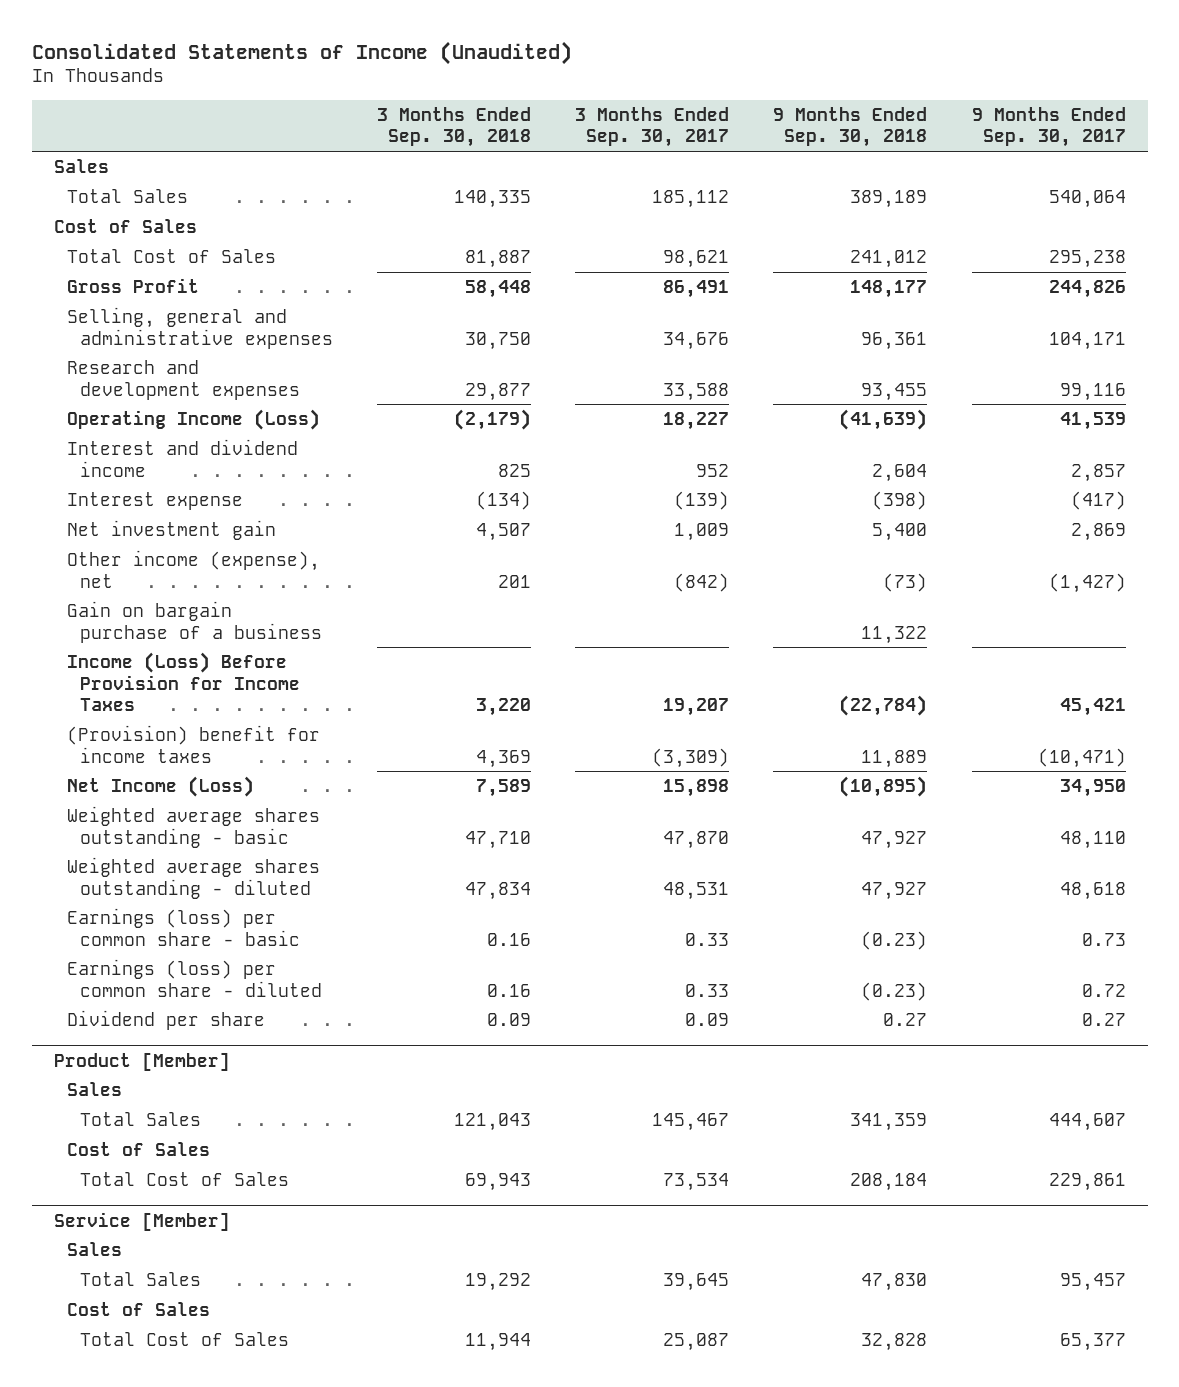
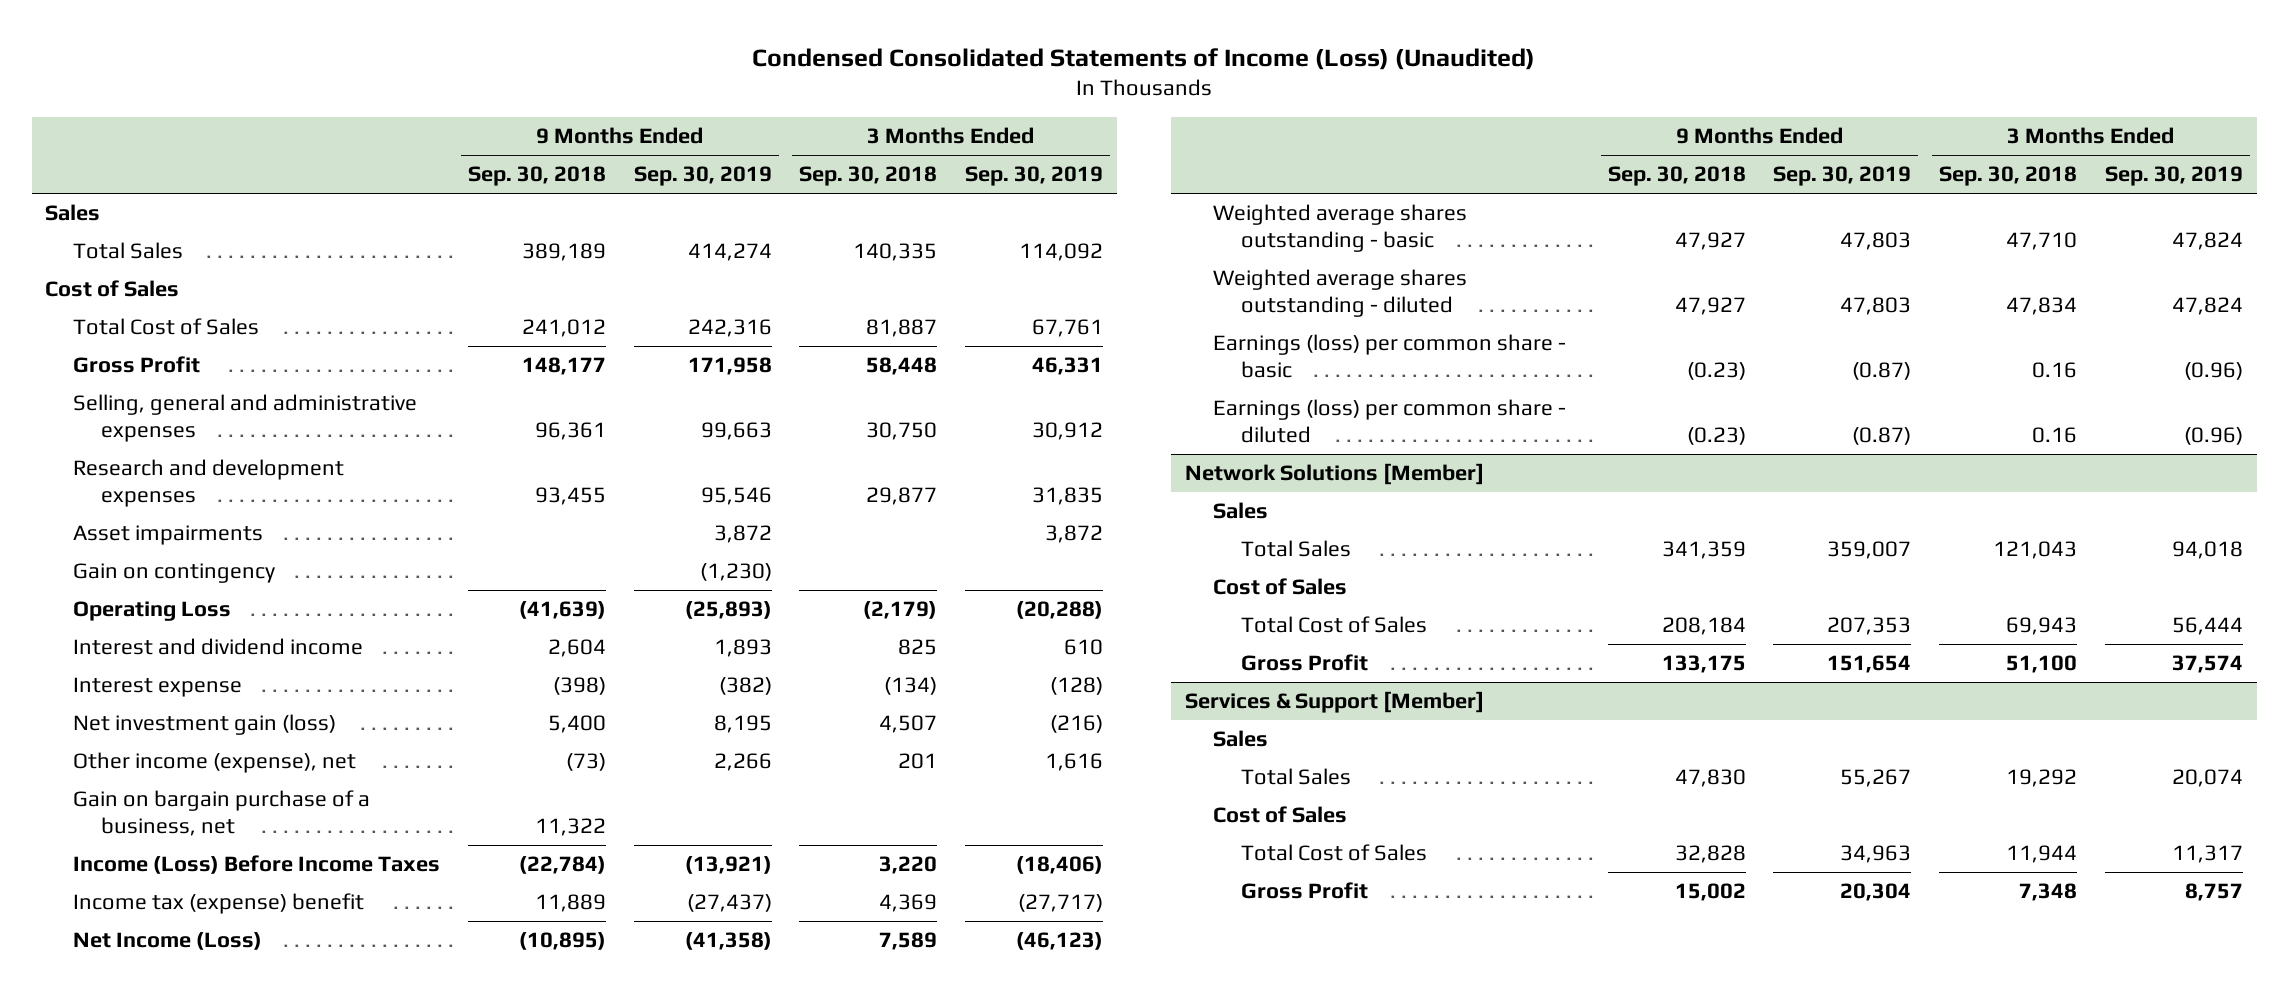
- Consolidated Statements of Income (Unaudited)
+ Condensed Consolidated Statements of Income (Loss) (Unaudited)
- | 3 Months Ended Sep. 30, 2018 | 3 Months Ended Sep. 30, 2017 | 9 Months Ended Sep. 30, 2018 | 9 Months Ended Sep. 30, 2017
+ | 9 Months Ended Sep. 30, 2018 | 9 Months Ended Sep. 30, 2019 | 3 Months Ended Sep. 30, 2018 | 3 Months Ended Sep. 30, 2019
- Operating Income (Loss) | (2,179) | 18,227 | (41,639) | 41,539
+ Asset impairments | | 3,872 | | 3,872
+ Gain on contingency | | (1,230) | |
+ Operating Loss | (41,639) | (25,893) | (2,179) | (20,288)
- Net investment gain | 4,507 | 1,009 | 5,400 | 2,869
+ Net investment gain (loss) | 5,400 | 8,195 | 4,507 | (216)
- Gain on bargain purchase of a business | | | 11,322 |
- Income (Loss) Before Provision for Income Taxes | 3,220 | 19,207 | (22,784) | 45,421
- (Provision) benefit for income taxes | 4,369 | (3,309) | 11,889 | (10,471)
+ Gain on bargain purchase of a business, net | 11,322 | | |
+ Income (Loss) Before Income Taxes | (22,784) | (13,921) | 3,220 | (18,406)
+ Income tax (expense) benefit | 11,889 | (27,437) | 4,369 | (27,717)
- Dividend per share | 0.09 | 0.09 | 0.27 | 0.27
- Product [Member]
+ Network Solutions [Member]
- Service [Member]
+ Gross Profit | 133,175 | 151,654 | 51,100 | 37,574
+ Services & Support [Member]
+ Gross Profit | 15,002 | 20,304 | 7,348 | 8,757

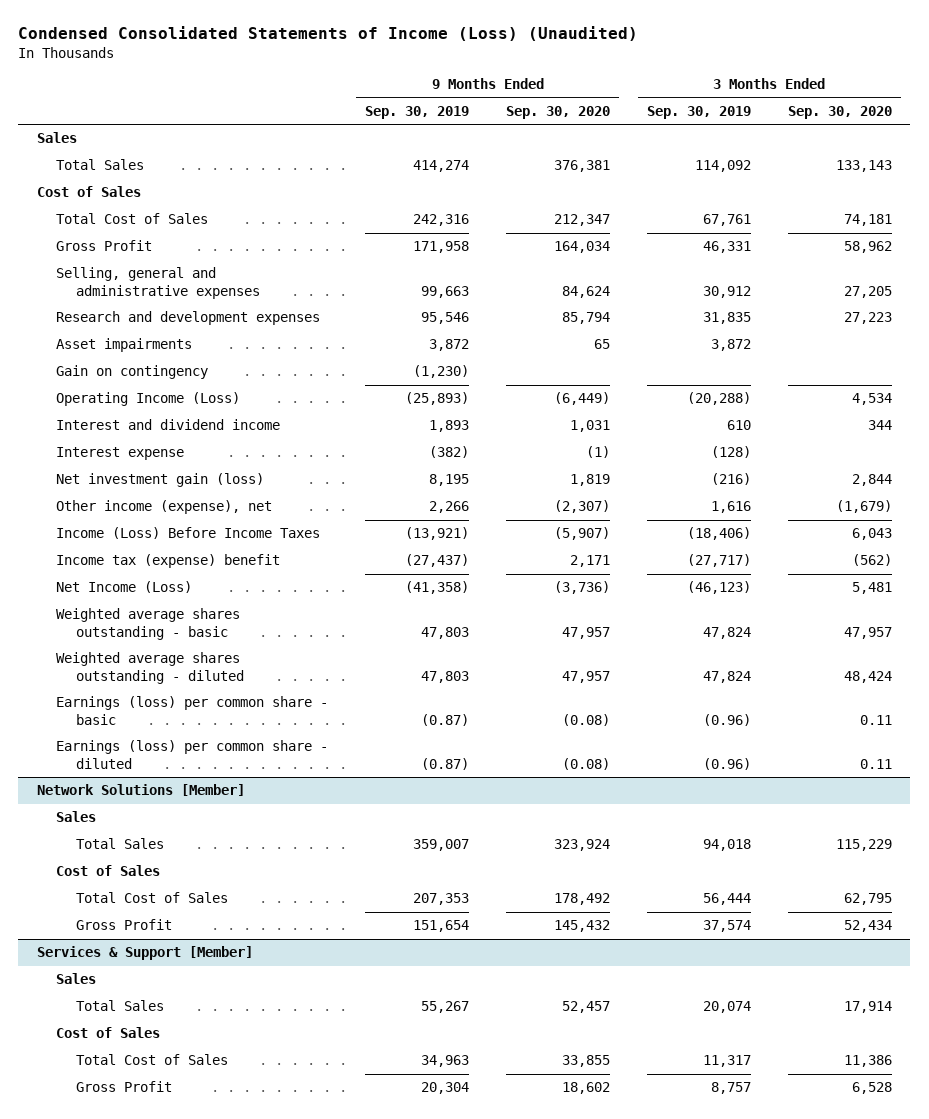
- | 9 Months Ended Sep. 30, 2018 | 9 Months Ended Sep. 30, 2019 | 3 Months Ended Sep. 30, 2018 | 3 Months Ended Sep. 30, 2019
+ | 9 Months Ended Sep. 30, 2019 | 9 Months Ended Sep. 30, 2020 | 3 Months Ended Sep. 30, 2019 | 3 Months Ended Sep. 30, 2020
- Operating Loss | (41,639) | (25,893) | (2,179) | (20,288)
+ Operating Income (Loss) | (25,893) | (6,449) | (20,288) | 4,534
- Gain on bargain purchase of a business, net | 11,322 | | |

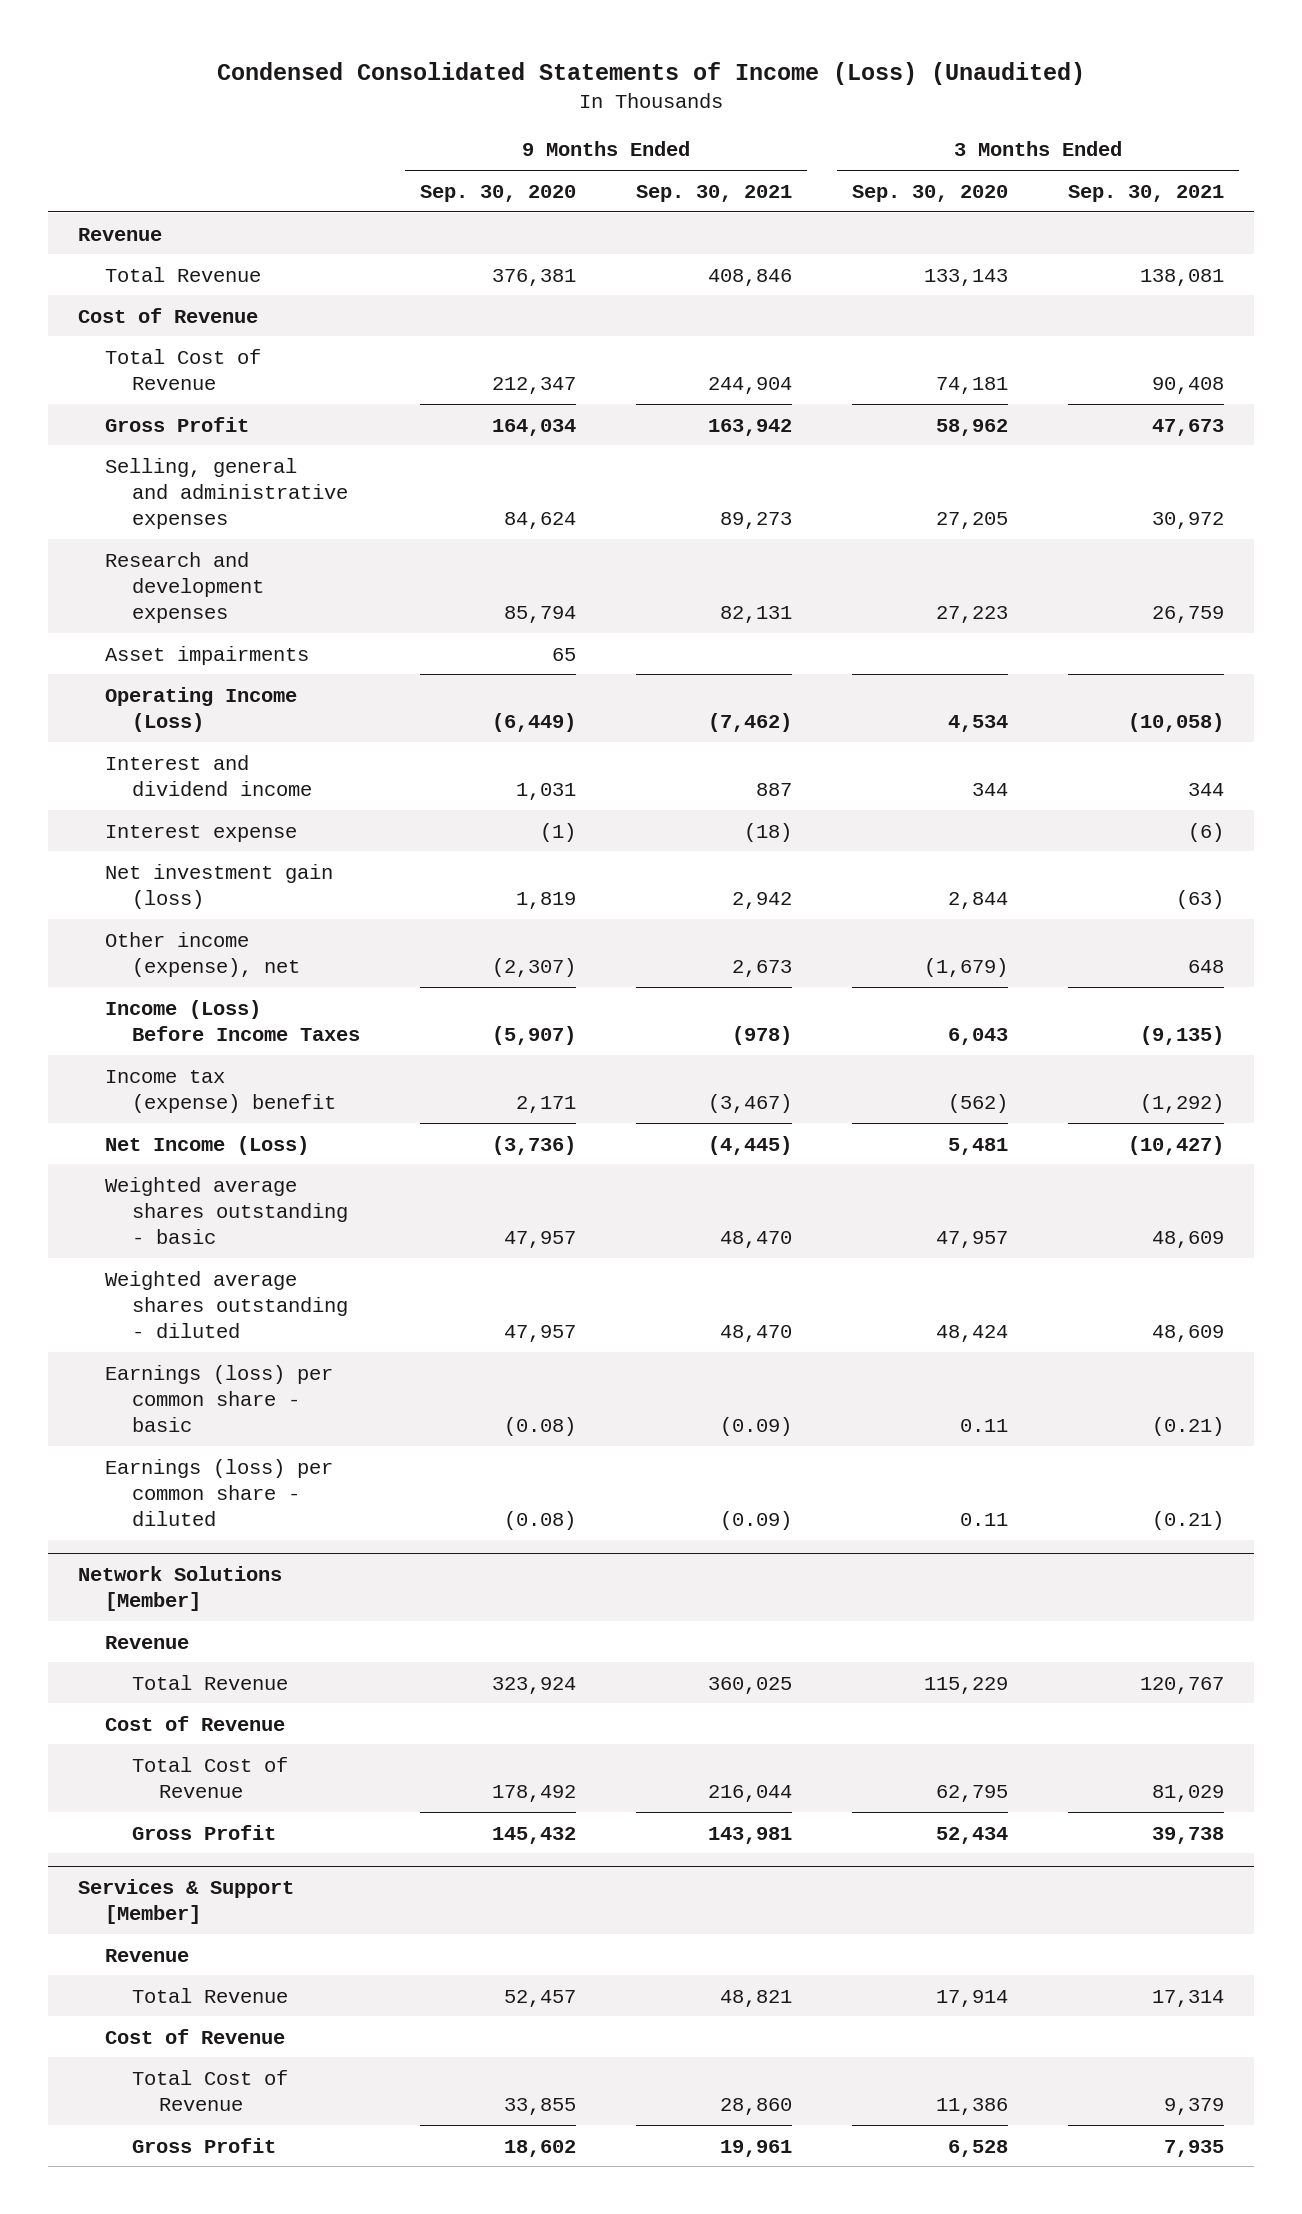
- | 9 Months Ended Sep. 30, 2019 | 9 Months Ended Sep. 30, 2020 | 3 Months Ended Sep. 30, 2019 | 3 Months Ended Sep. 30, 2020
+ | 9 Months Ended Sep. 30, 2020 | 9 Months Ended Sep. 30, 2021 | 3 Months Ended Sep. 30, 2020 | 3 Months Ended Sep. 30, 2021
- Sales
- Total Sales | 414,274 | 376,381 | 114,092 | 133,143
- Cost of Sales
- Total Cost of Sales | 242,316 | 212,347 | 67,761 | 74,181
+ Revenue
+ Total Revenue | 376,381 | 408,846 | 133,143 | 138,081
+ Cost of Revenue
+ Total Cost of Revenue | 212,347 | 244,904 | 74,181 | 90,408
- Gain on contingency | (1,230) | | |
@ Network Solutions [Member]
- Sales
- Total Sales | 359,007 | 323,924 | 94,018 | 115,229
- Cost of Sales
- Total Cost of Sales | 207,353 | 178,492 | 56,444 | 62,795
+ Revenue
+ Total Revenue | 323,924 | 360,025 | 115,229 | 120,767
+ Cost of Revenue
+ Total Cost of Revenue | 178,492 | 216,044 | 62,795 | 81,029
@ Services & Support [Member]
- Sales
- Total Sales | 55,267 | 52,457 | 20,074 | 17,914
- Cost of Sales
- Total Cost of Sales | 34,963 | 33,855 | 11,317 | 11,386
+ Revenue
+ Total Revenue | 52,457 | 48,821 | 17,914 | 17,314
+ Cost of Revenue
+ Total Cost of Revenue | 33,855 | 28,860 | 11,386 | 9,379

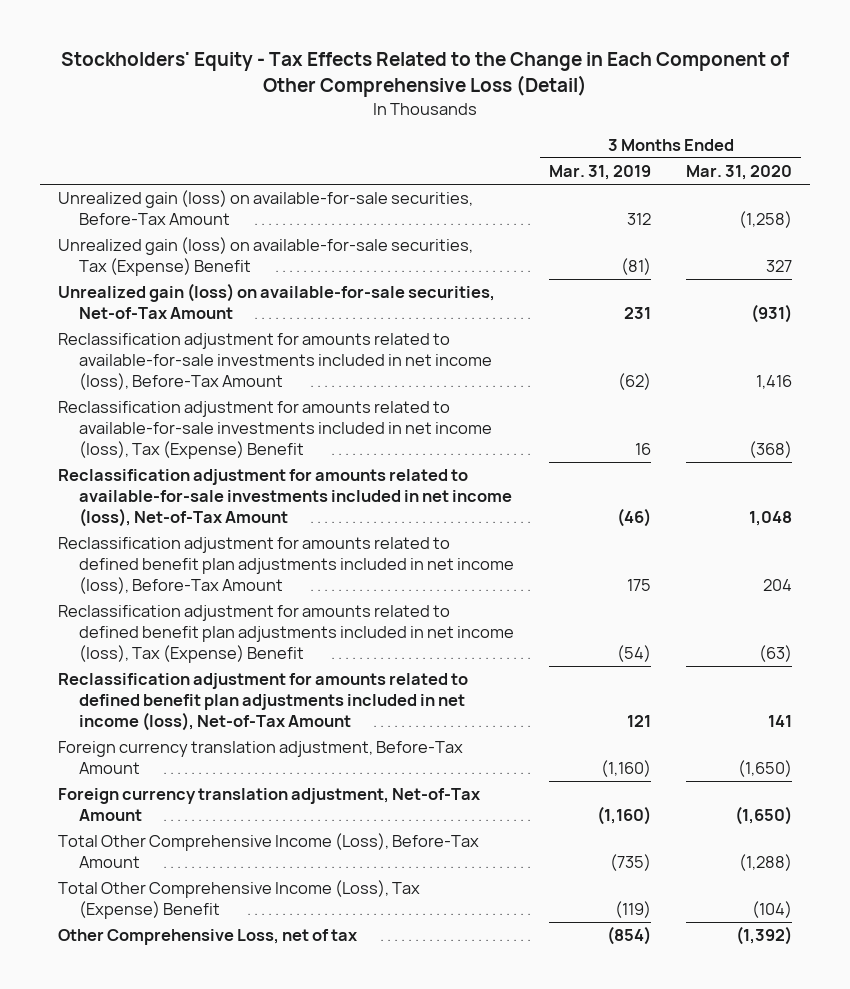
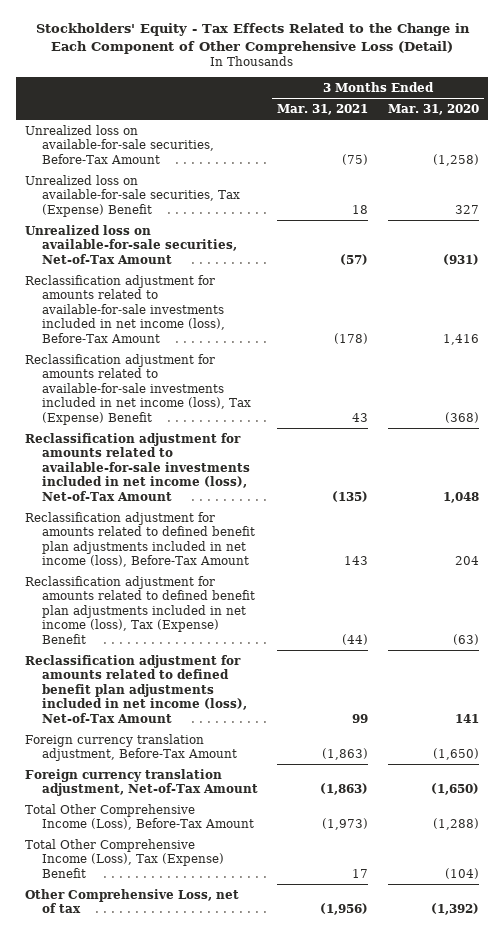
- | 3 Months Ended Mar. 31, 2019 | 3 Months Ended Mar. 31, 2020
+ | 3 Months Ended Mar. 31, 2021 | 3 Months Ended Mar. 31, 2020
- Unrealized gain (loss) on available-for-sale securities, Before-Tax Amount | 312 | (1,258)
- Unrealized gain (loss) on available-for-sale securities, Tax (Expense) Benefit | (81) | 327
- Unrealized gain (loss) on available-for-sale securities, Net-of-Tax Amount | 231 | (931)
+ Unrealized loss on available-for-sale securities, Before-Tax Amount | (75) | (1,258)
+ Unrealized loss on available-for-sale securities, Tax (Expense) Benefit | 18 | 327
+ Unrealized loss on available-for-sale securities, Net-of-Tax Amount | (57) | (931)

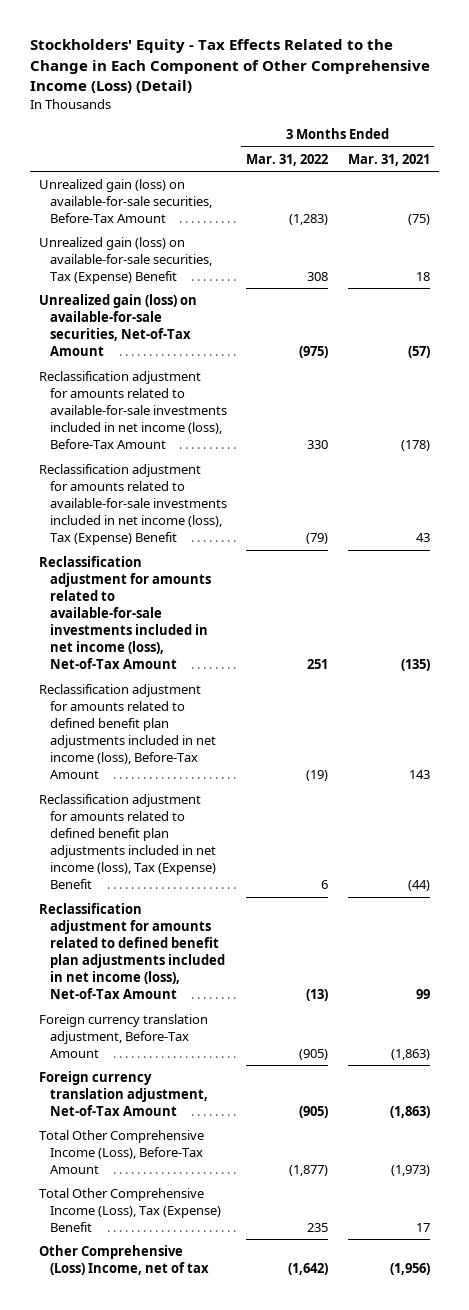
- Stockholders' Equity - Tax Effects Related to the Change in Each Component of Other Comprehensive Loss (Detail)
+ Stockholders' Equity - Tax Effects Related to the Change in Each Component of Other Comprehensive Income (Loss) (Detail)
- | 3 Months Ended Mar. 31, 2021 | 3 Months Ended Mar. 31, 2020
+ | 3 Months Ended Mar. 31, 2022 | 3 Months Ended Mar. 31, 2021
- Unrealized loss on available-for-sale securities, Before-Tax Amount | (75) | (1,258)
- Unrealized loss on available-for-sale securities, Tax (Expense) Benefit | 18 | 327
- Unrealized loss on available-for-sale securities, Net-of-Tax Amount | (57) | (931)
+ Unrealized gain (loss) on available-for-sale securities, Before-Tax Amount | (1,283) | (75)
+ Unrealized gain (loss) on available-for-sale securities, Tax (Expense) Benefit | 308 | 18
+ Unrealized gain (loss) on available-for-sale securities, Net-of-Tax Amount | (975) | (57)
- Other Comprehensive Loss, net of tax | (1,956) | (1,392)
+ Other Comprehensive (Loss) Income, net of tax | (1,642) | (1,956)

